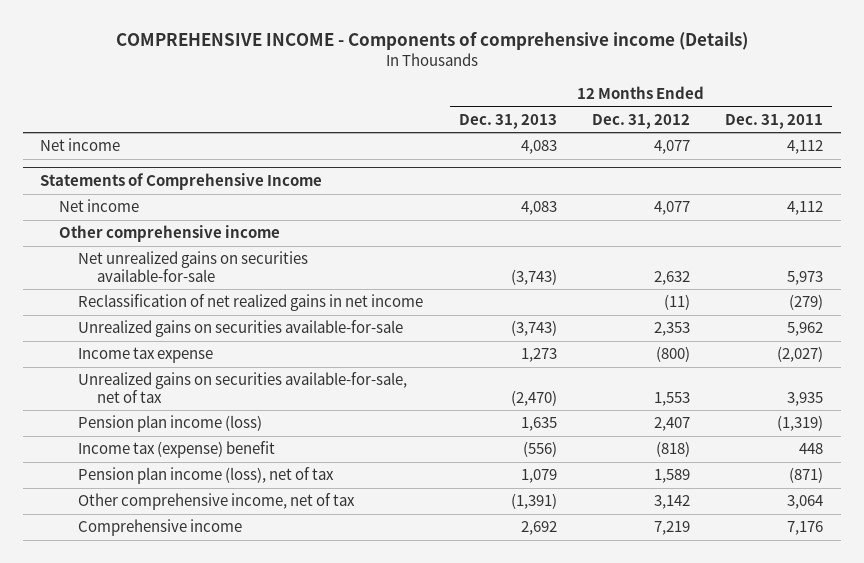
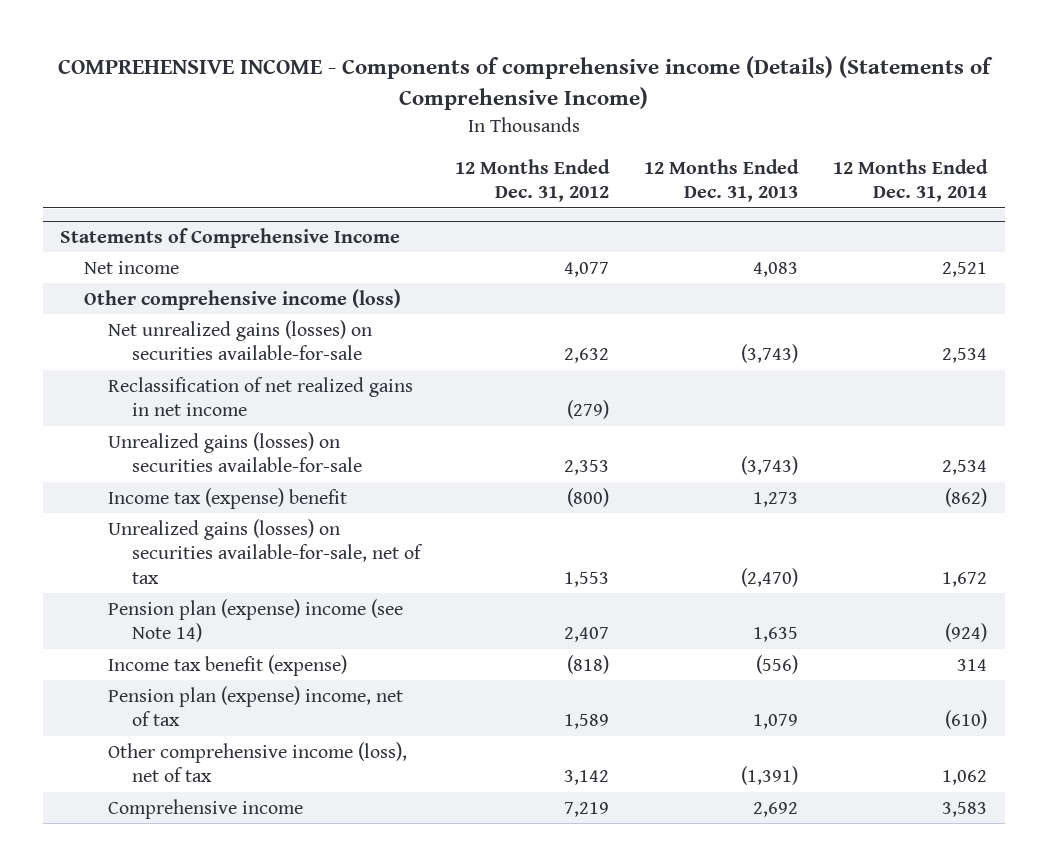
- COMPREHENSIVE INCOME - Components of comprehensive income (Details)
+ COMPREHENSIVE INCOME - Components of comprehensive income (Details) (Statements of Comprehensive Income)
- | 12 Months Ended Dec. 31, 2013 | 12 Months Ended Dec. 31, 2012 | 12 Months Ended Dec. 31, 2011
+ | 12 Months Ended Dec. 31, 2012 | 12 Months Ended Dec. 31, 2013 | 12 Months Ended Dec. 31, 2014
- Net income | 4,083 | 4,077 | 4,112
@ Statements of Comprehensive Income
- Other comprehensive income
- Net unrealized gains on securities available-for-sale | (3,743) | 2,632 | 5,973
- Reclassification of net realized gains in net income | | (11) | (279)
- Unrealized gains on securities available-for-sale | (3,743) | 2,353 | 5,962
- Income tax expense | 1,273 | (800) | (2,027)
- Unrealized gains on securities available-for-sale, net of tax | (2,470) | 1,553 | 3,935
- Pension plan income (loss) | 1,635 | 2,407 | (1,319)
- Income tax (expense) benefit | (556) | (818) | 448
- Pension plan income (loss), net of tax | 1,079 | 1,589 | (871)
- Other comprehensive income, net of tax | (1,391) | 3,142 | 3,064
+ Other comprehensive income (loss)
+ Net unrealized gains (losses) on securities available-for-sale | 2,632 | (3,743) | 2,534
+ Reclassification of net realized gains in net income | (279) | |
+ Unrealized gains (losses) on securities available-for-sale | 2,353 | (3,743) | 2,534
+ Income tax (expense) benefit | (800) | 1,273 | (862)
+ Unrealized gains (losses) on securities available-for-sale, net of tax | 1,553 | (2,470) | 1,672
+ Pension plan (expense) income (see Note 14) | 2,407 | 1,635 | (924)
+ Income tax benefit (expense) | (818) | (556) | 314
+ Pension plan (expense) income, net of tax | 1,589 | 1,079 | (610)
+ Other comprehensive income (loss), net of tax | 3,142 | (1,391) | 1,062

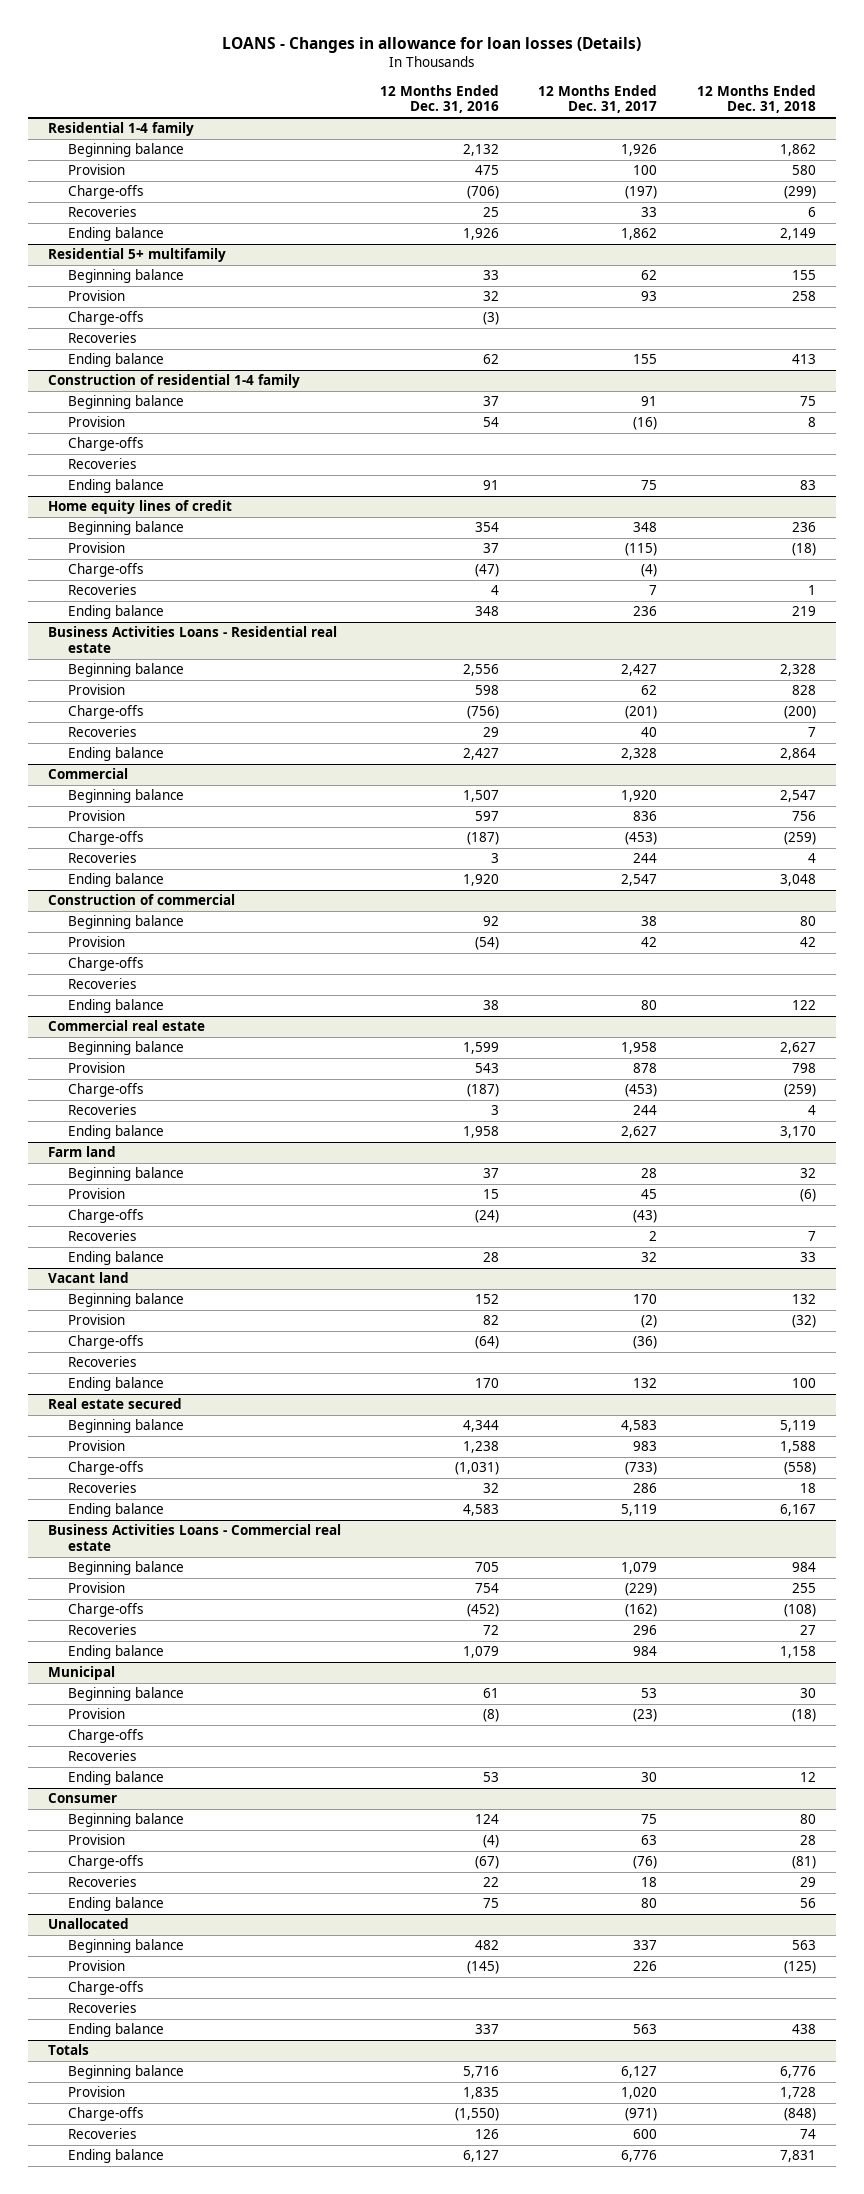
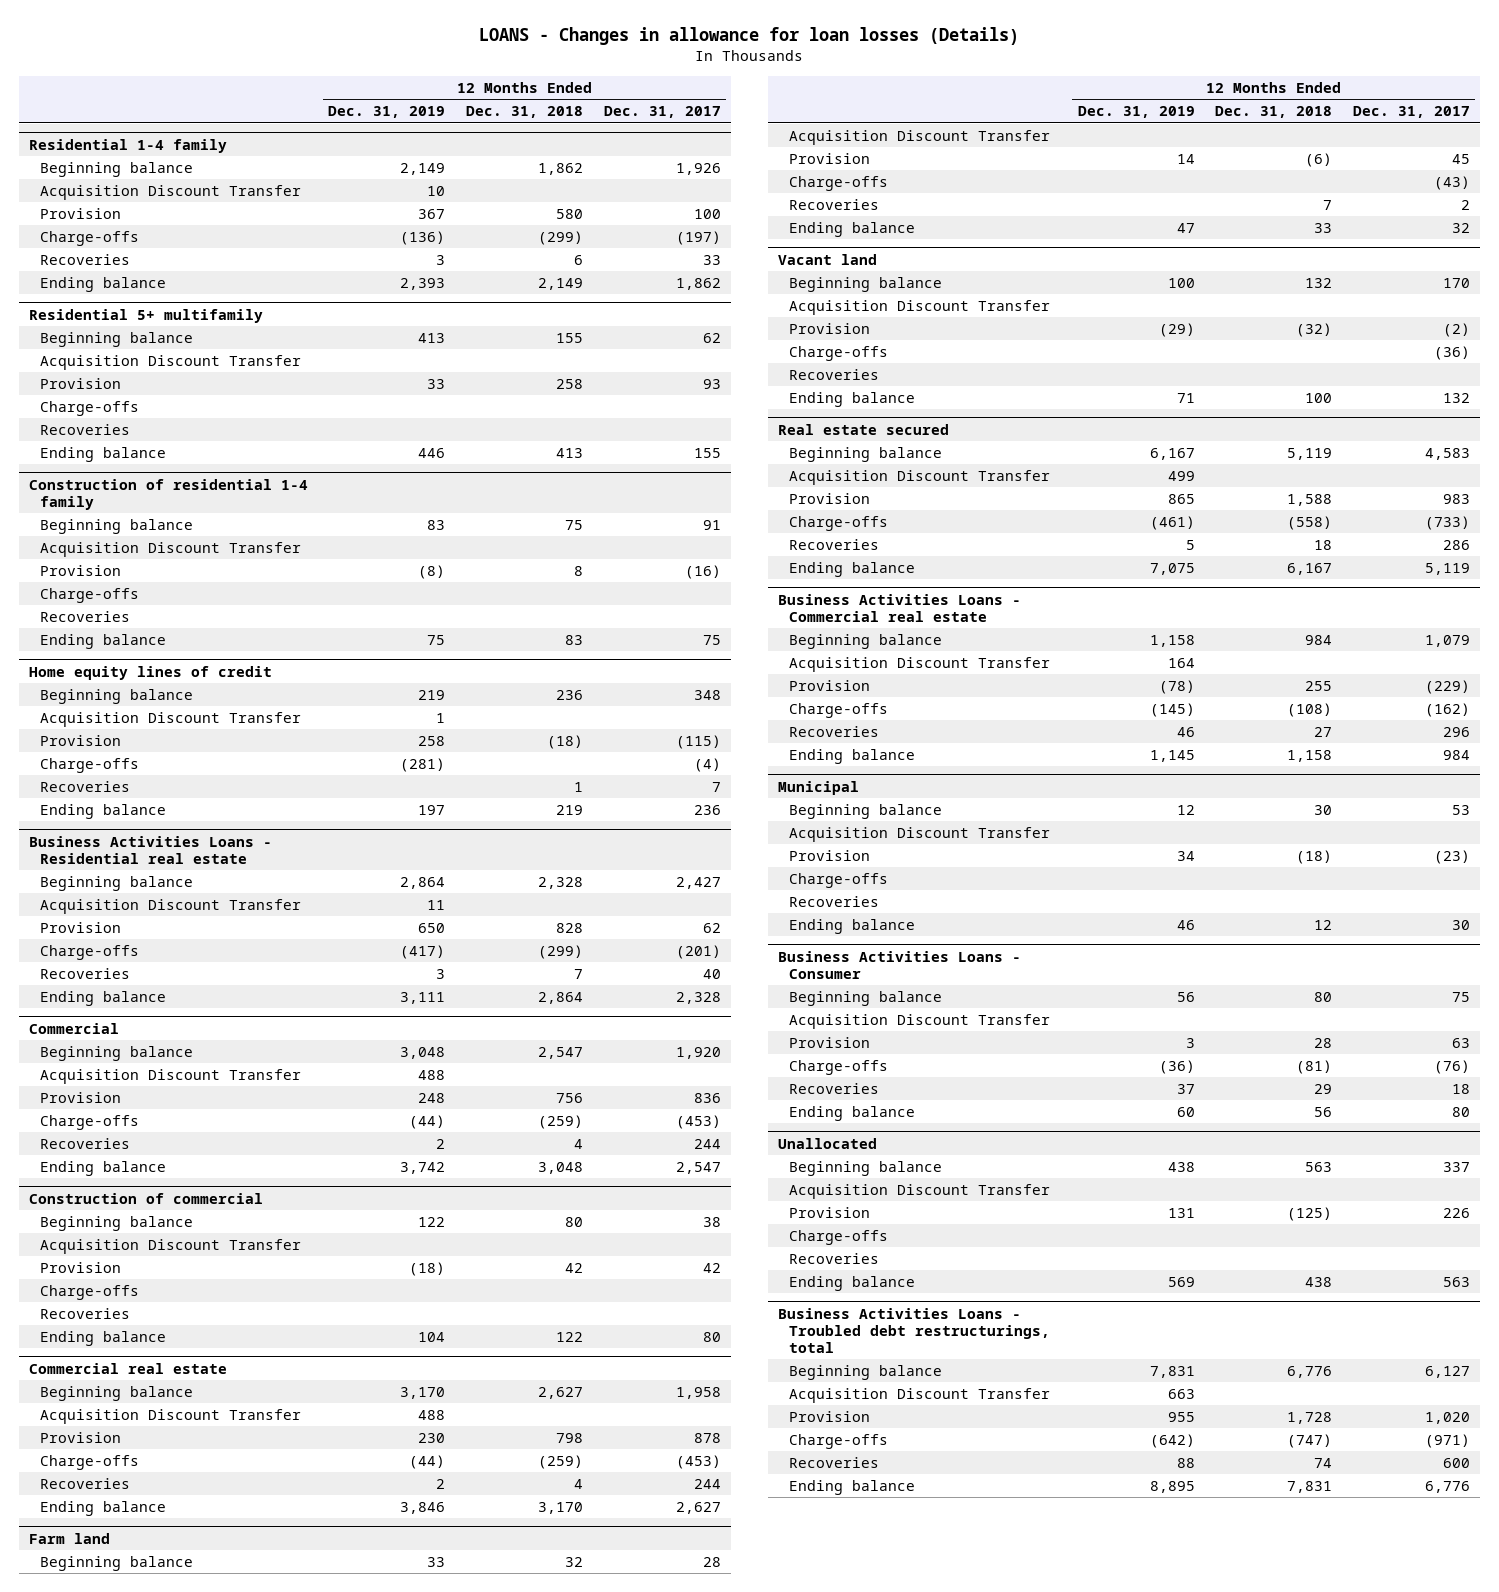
- | 12 Months Ended Dec. 31, 2016 | 12 Months Ended Dec. 31, 2017 | 12 Months Ended Dec. 31, 2018
+ | 12 Months Ended Dec. 31, 2019 | 12 Months Ended Dec. 31, 2018 | 12 Months Ended Dec. 31, 2017
@ Residential 1-4 family
+ Acquisition Discount Transfer | 10 | |
@ Residential 5+ multifamily
+ Acquisition Discount Transfer
@ Construction of residential 1-4 family
+ Acquisition Discount Transfer
@ Home equity lines of credit
+ Acquisition Discount Transfer | 1 | |
@ Business Activities Loans - Residential real estate
+ Acquisition Discount Transfer | 11 | |
- Charge-offs | (756) | (201) | (200)
+ Charge-offs | (417) | (299) | (201)
@ Commercial
+ Acquisition Discount Transfer | 488 | |
@ Construction of commercial
+ Acquisition Discount Transfer
@ Commercial real estate
+ Acquisition Discount Transfer | 488 | |
@ Farm land
+ Acquisition Discount Transfer
@ Vacant land
+ Acquisition Discount Transfer
@ Real estate secured
+ Acquisition Discount Transfer | 499 | |
@ Business Activities Loans - Commercial real estate
+ Acquisition Discount Transfer | 164 | |
@ Municipal
+ Acquisition Discount Transfer
- Consumer
+ Business Activities Loans - Consumer
+ Acquisition Discount Transfer
@ Unallocated
+ Acquisition Discount Transfer
- Totals
+ Business Activities Loans - Troubled debt restructurings, total
+ Acquisition Discount Transfer | 663 | |
- Charge-offs | (1,550) | (971) | (848)
+ Charge-offs | (642) | (747) | (971)

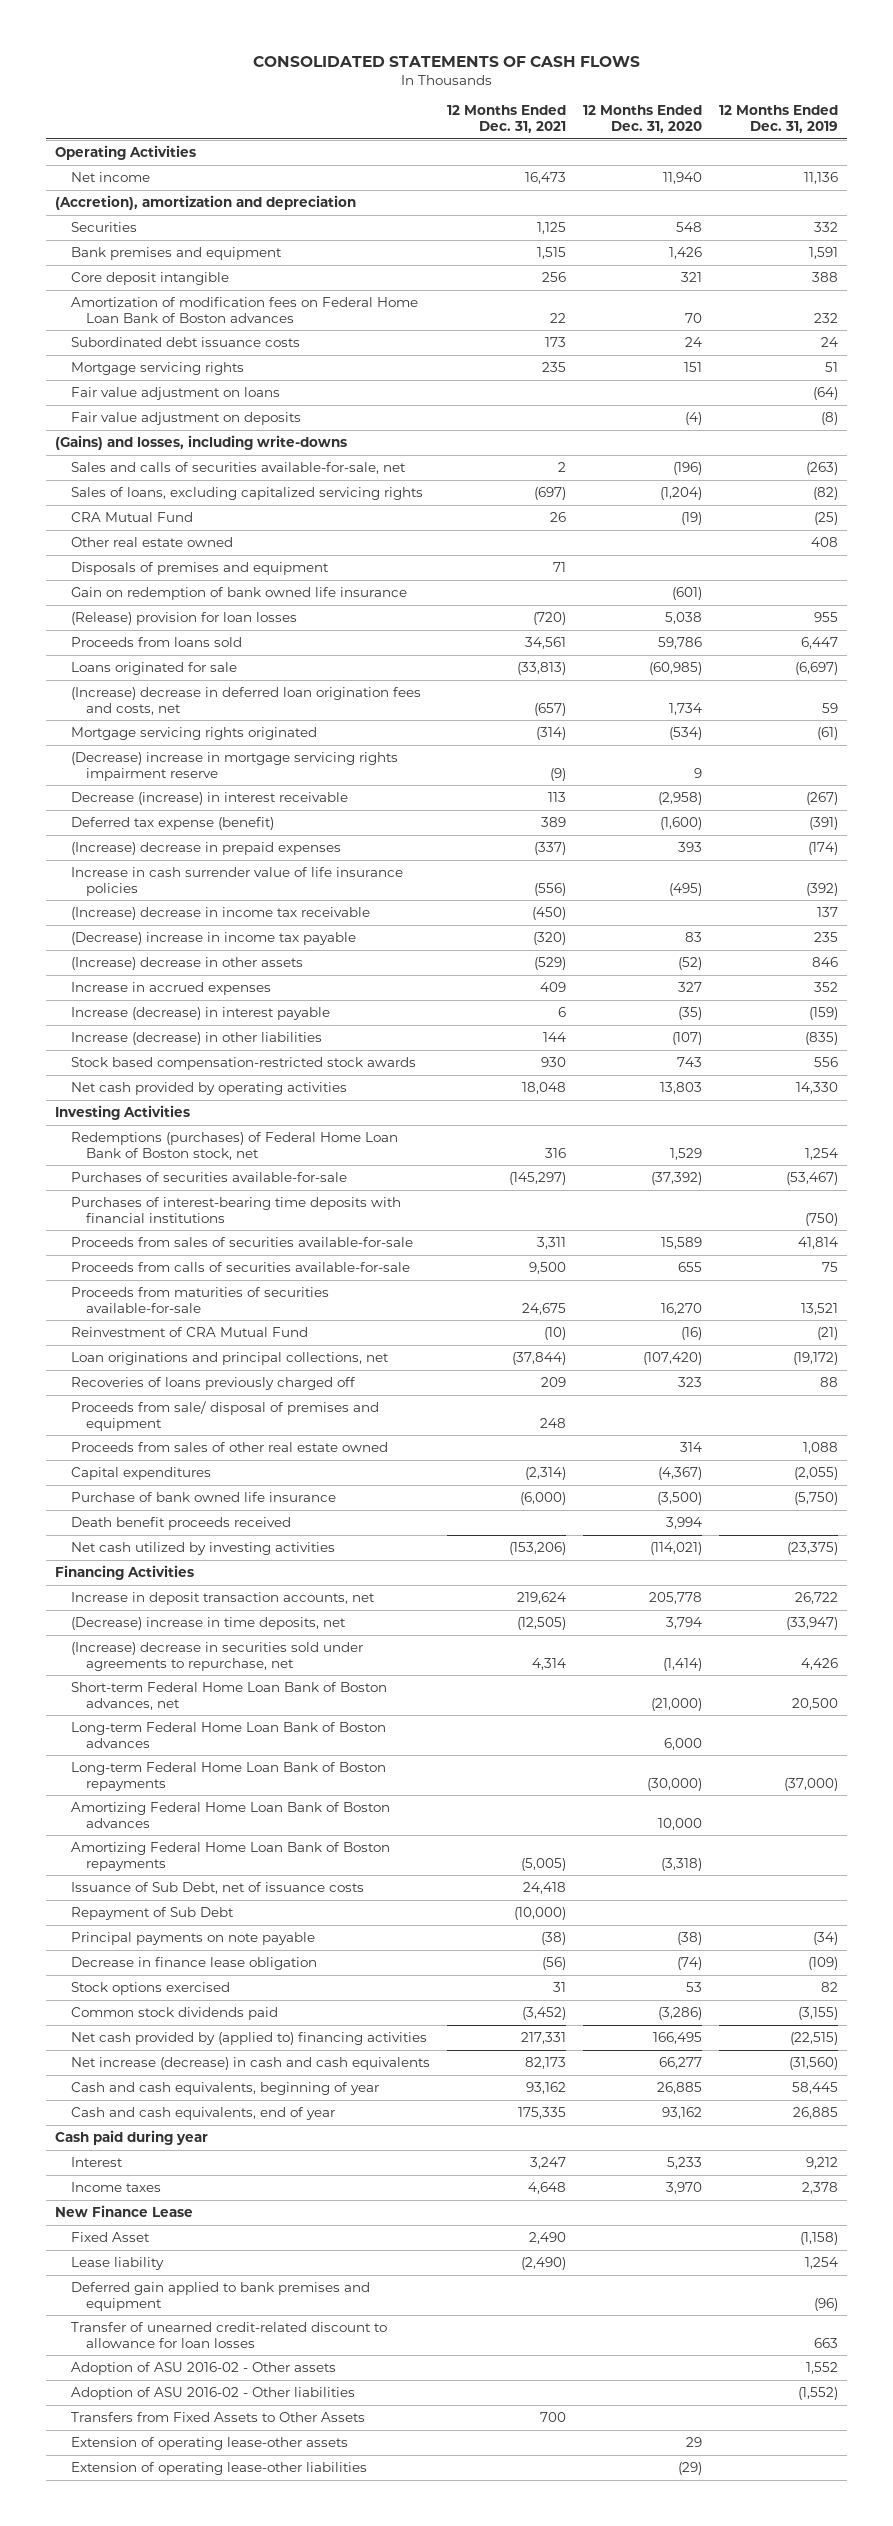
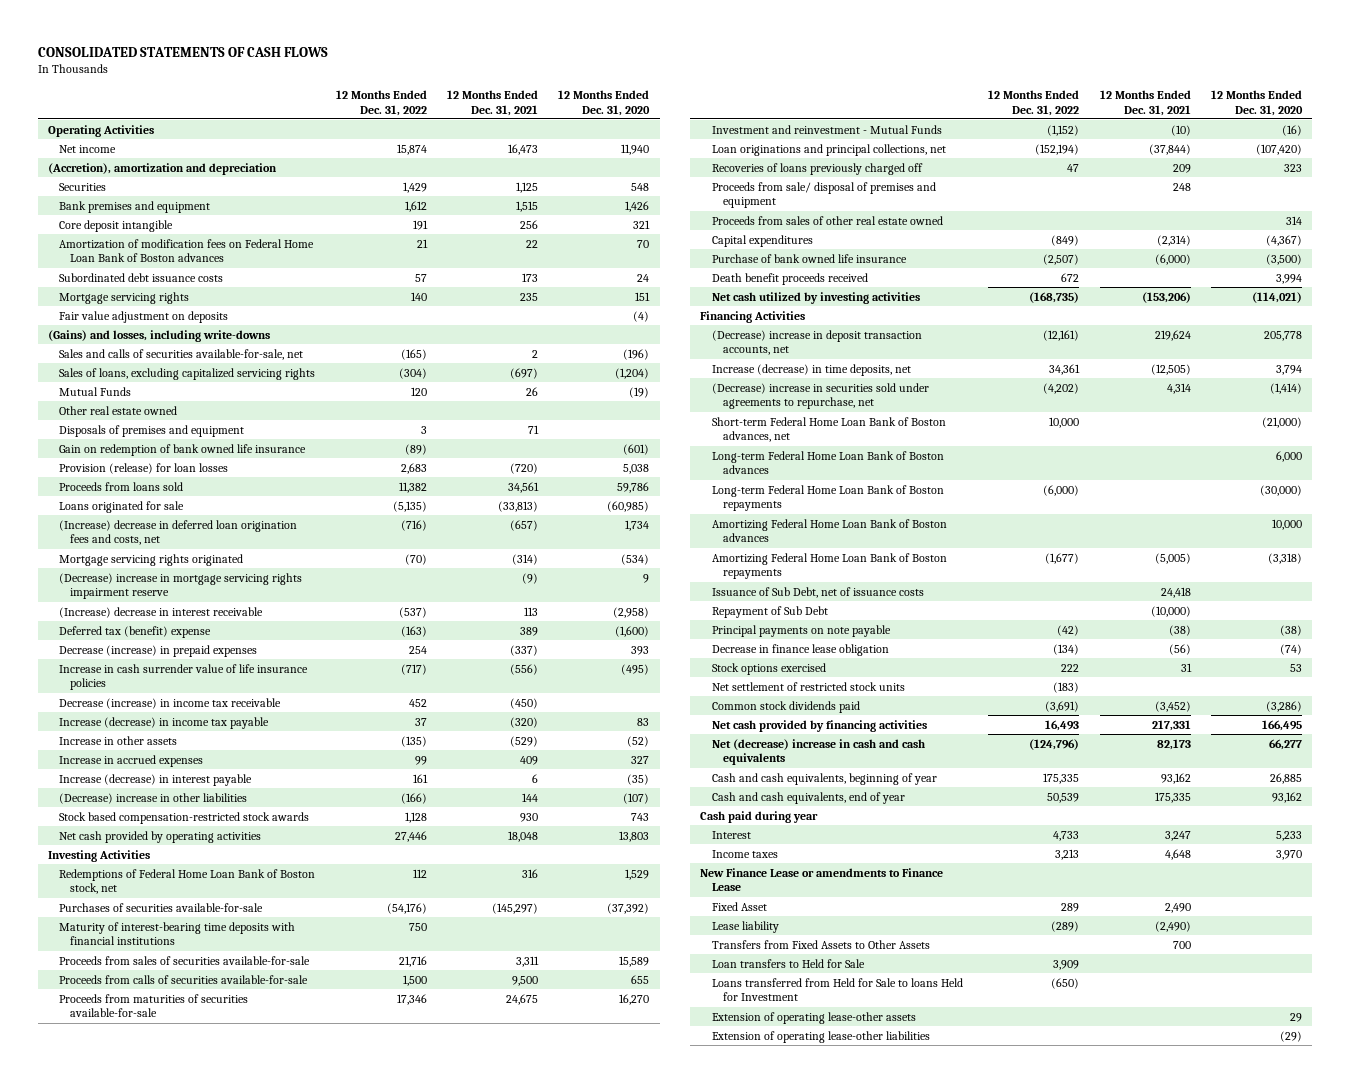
- | 12 Months Ended Dec. 31, 2021 | 12 Months Ended Dec. 31, 2020 | 12 Months Ended Dec. 31, 2019
+ | 12 Months Ended Dec. 31, 2022 | 12 Months Ended Dec. 31, 2021 | 12 Months Ended Dec. 31, 2020
- Fair value adjustment on loans | | | (64)
- CRA Mutual Fund | 26 | (19) | (25)
+ Mutual Funds | 120 | 26 | (19)
- (Release) provision for loan losses | (720) | 5,038 | 955
+ Provision (release) for loan losses | 2,683 | (720) | 5,038
- Decrease (increase) in interest receivable | 113 | (2,958) | (267)
- Deferred tax expense (benefit) | 389 | (1,600) | (391)
- (Increase) decrease in prepaid expenses | (337) | 393 | (174)
+ (Increase) decrease in interest receivable | (537) | 113 | (2,958)
+ Deferred tax (benefit) expense | (163) | 389 | (1,600)
+ Decrease (increase) in prepaid expenses | 254 | (337) | 393
- (Increase) decrease in income tax receivable | (450) | | 137
- (Decrease) increase in income tax payable | (320) | 83 | 235
- (Increase) decrease in other assets | (529) | (52) | 846
+ Decrease (increase) in income tax receivable | 452 | (450) |
+ Increase (decrease) in income tax payable | 37 | (320) | 83
+ Increase in other assets | (135) | (529) | (52)
- Increase (decrease) in other liabilities | 144 | (107) | (835)
+ (Decrease) increase in other liabilities | (166) | 144 | (107)
- Redemptions (purchases) of Federal Home Loan Bank of Boston stock, net | 316 | 1,529 | 1,254
+ Redemptions of Federal Home Loan Bank of Boston stock, net | 112 | 316 | 1,529
- Purchases of interest-bearing time deposits with financial institutions | | | (750)
+ Maturity of interest-bearing time deposits with financial institutions | 750 | |
- Reinvestment of CRA Mutual Fund | (10) | (16) | (21)
+ Investment and reinvestment - Mutual Funds | (1,152) | (10) | (16)
- Increase in deposit transaction accounts, net | 219,624 | 205,778 | 26,722
- (Decrease) increase in time deposits, net | (12,505) | 3,794 | (33,947)
- (Increase) decrease in securities sold under agreements to repurchase, net | 4,314 | (1,414) | 4,426
+ (Decrease) increase in deposit transaction accounts, net | (12,161) | 219,624 | 205,778
+ Increase (decrease) in time deposits, net | 34,361 | (12,505) | 3,794
+ (Decrease) increase in securities sold under agreements to repurchase, net | (4,202) | 4,314 | (1,414)
+ Net settlement of restricted stock units | (183) | |
- Net cash provided by (applied to) financing activities | 217,331 | 166,495 | (22,515)
- Net increase (decrease) in cash and cash equivalents | 82,173 | 66,277 | (31,560)
+ Net cash provided by financing activities | 16,493 | 217,331 | 166,495
+ Net (decrease) increase in cash and cash equivalents | (124,796) | 82,173 | 66,277
- New Finance Lease
+ New Finance Lease or amendments to Finance Lease
- Deferred gain applied to bank premises and equipment | | | (96)
- Transfer of unearned credit-related discount to allowance for loan losses | | | 663
- Adoption of ASU 2016-02 - Other assets | | | 1,552
- Adoption of ASU 2016-02 - Other liabilities | | | (1,552)
+ Loan transfers to Held for Sale | 3,909 | |
+ Loans transferred from Held for Sale to loans Held for Investment | (650) | |

